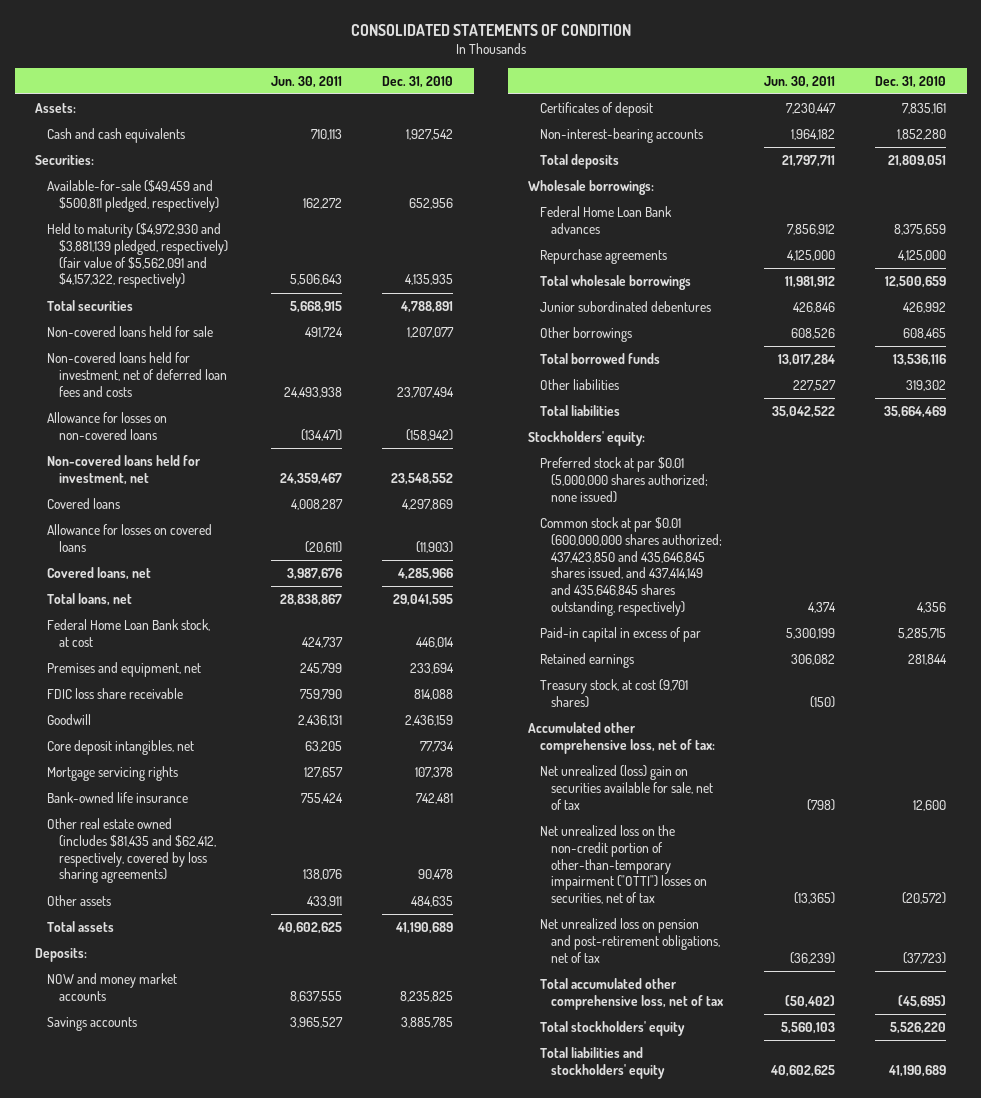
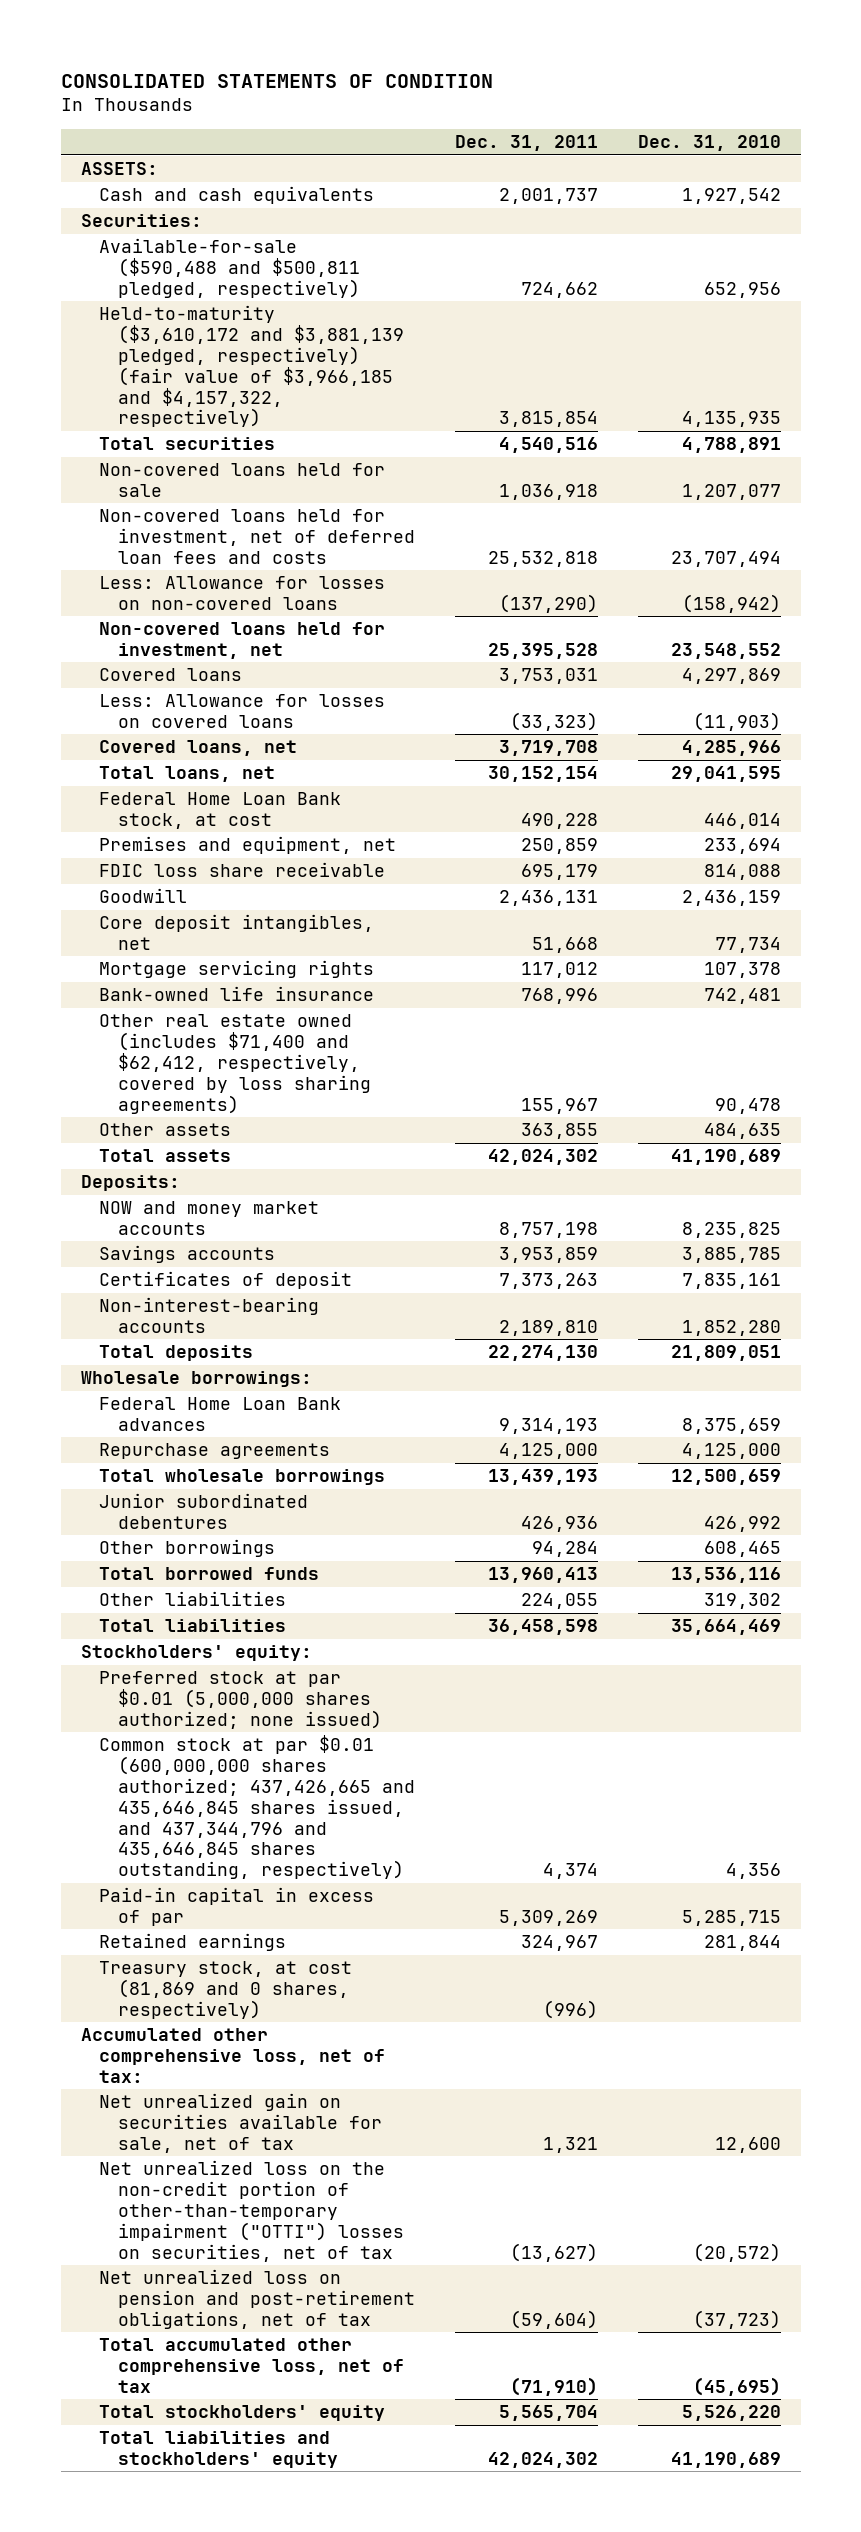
- | Jun. 30, 2011 | Dec. 31, 2010
+ | Dec. 31, 2011 | Dec. 31, 2010
- Assets:
+ ASSETS:
- Available-for-sale ($49,459 and $500,811 pledged, respectively) | 162,272 | 652,956
- Held to maturity ($4,972,930 and $3,881,139 pledged, respectively) (fair value of $5,562,091 and $4,157,322, respectively) | 5,506,643 | 4,135,935
+ Available-for-sale ($590,488 and $500,811 pledged, respectively) | 724,662 | 652,956
+ Held-to-maturity ($3,610,172 and $3,881,139 pledged, respectively) (fair value of $3,966,185 and $4,157,322, respectively) | 3,815,854 | 4,135,935
- Allowance for losses on non-covered loans | (134,471) | (158,942)
+ Less: Allowance for losses on non-covered loans | (137,290) | (158,942)
- Allowance for losses on covered loans | (20,611) | (11,903)
+ Less: Allowance for losses on covered loans | (33,323) | (11,903)
- Other real estate owned (includes $81,435 and $62,412, respectively, covered by loss sharing agreements) | 138,076 | 90,478
+ Other real estate owned (includes $71,400 and $62,412, respectively, covered by loss sharing agreements) | 155,967 | 90,478
- Common stock at par $0.01 (600,000,000 shares authorized; 437,423,850 and 435,646,845 shares issued, and 437,414,149 and 435,646,845 shares outstanding, respectively) | 4,374 | 4,356
+ Common stock at par $0.01 (600,000,000 shares authorized; 437,426,665 and 435,646,845 shares issued, and 437,344,796 and 435,646,845 shares outstanding, respectively) | 4,374 | 4,356
- Treasury stock, at cost (9,701 shares) | (150) |
+ Treasury stock, at cost (81,869 and 0 shares, respectively) | (996) |
- Net unrealized (loss) gain on securities available for sale, net of tax | (798) | 12,600
+ Net unrealized gain on securities available for sale, net of tax | 1,321 | 12,600

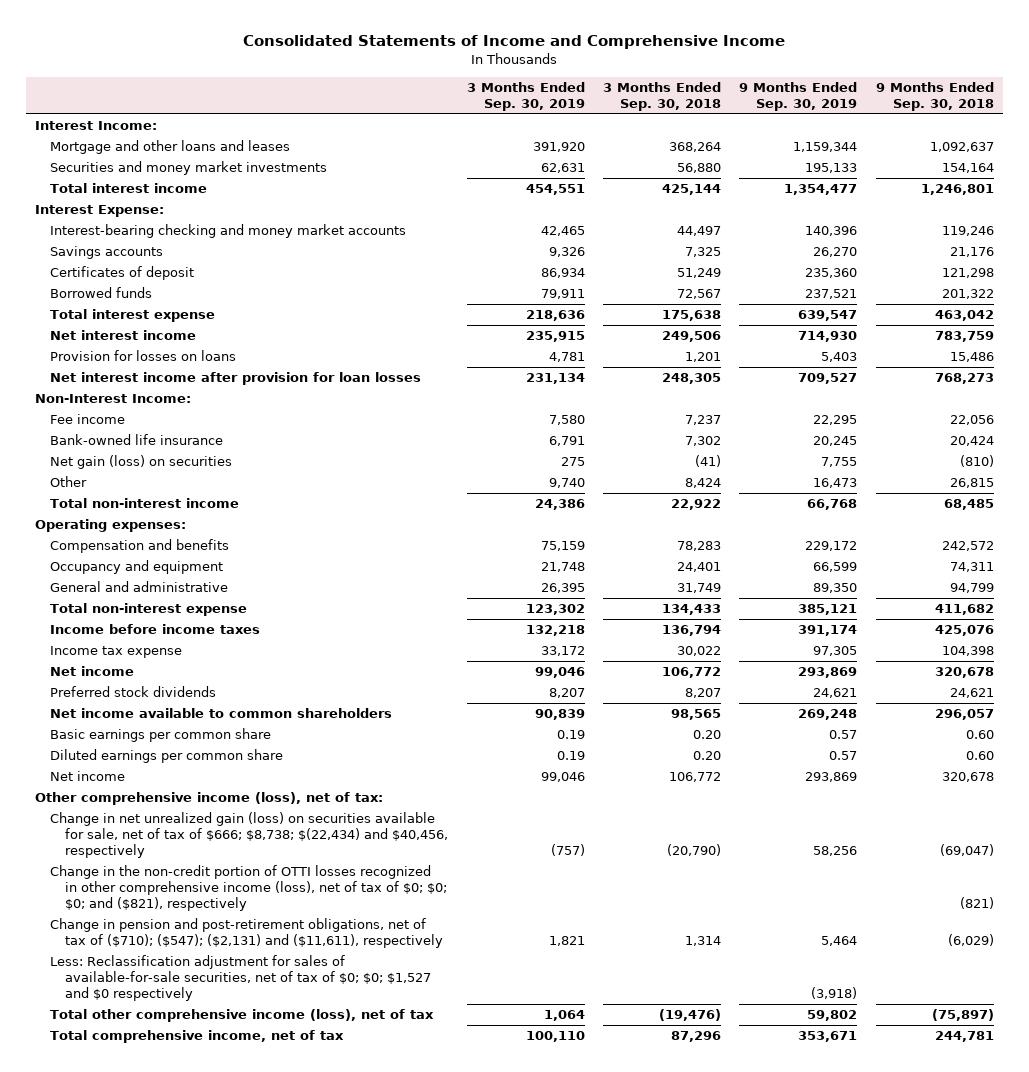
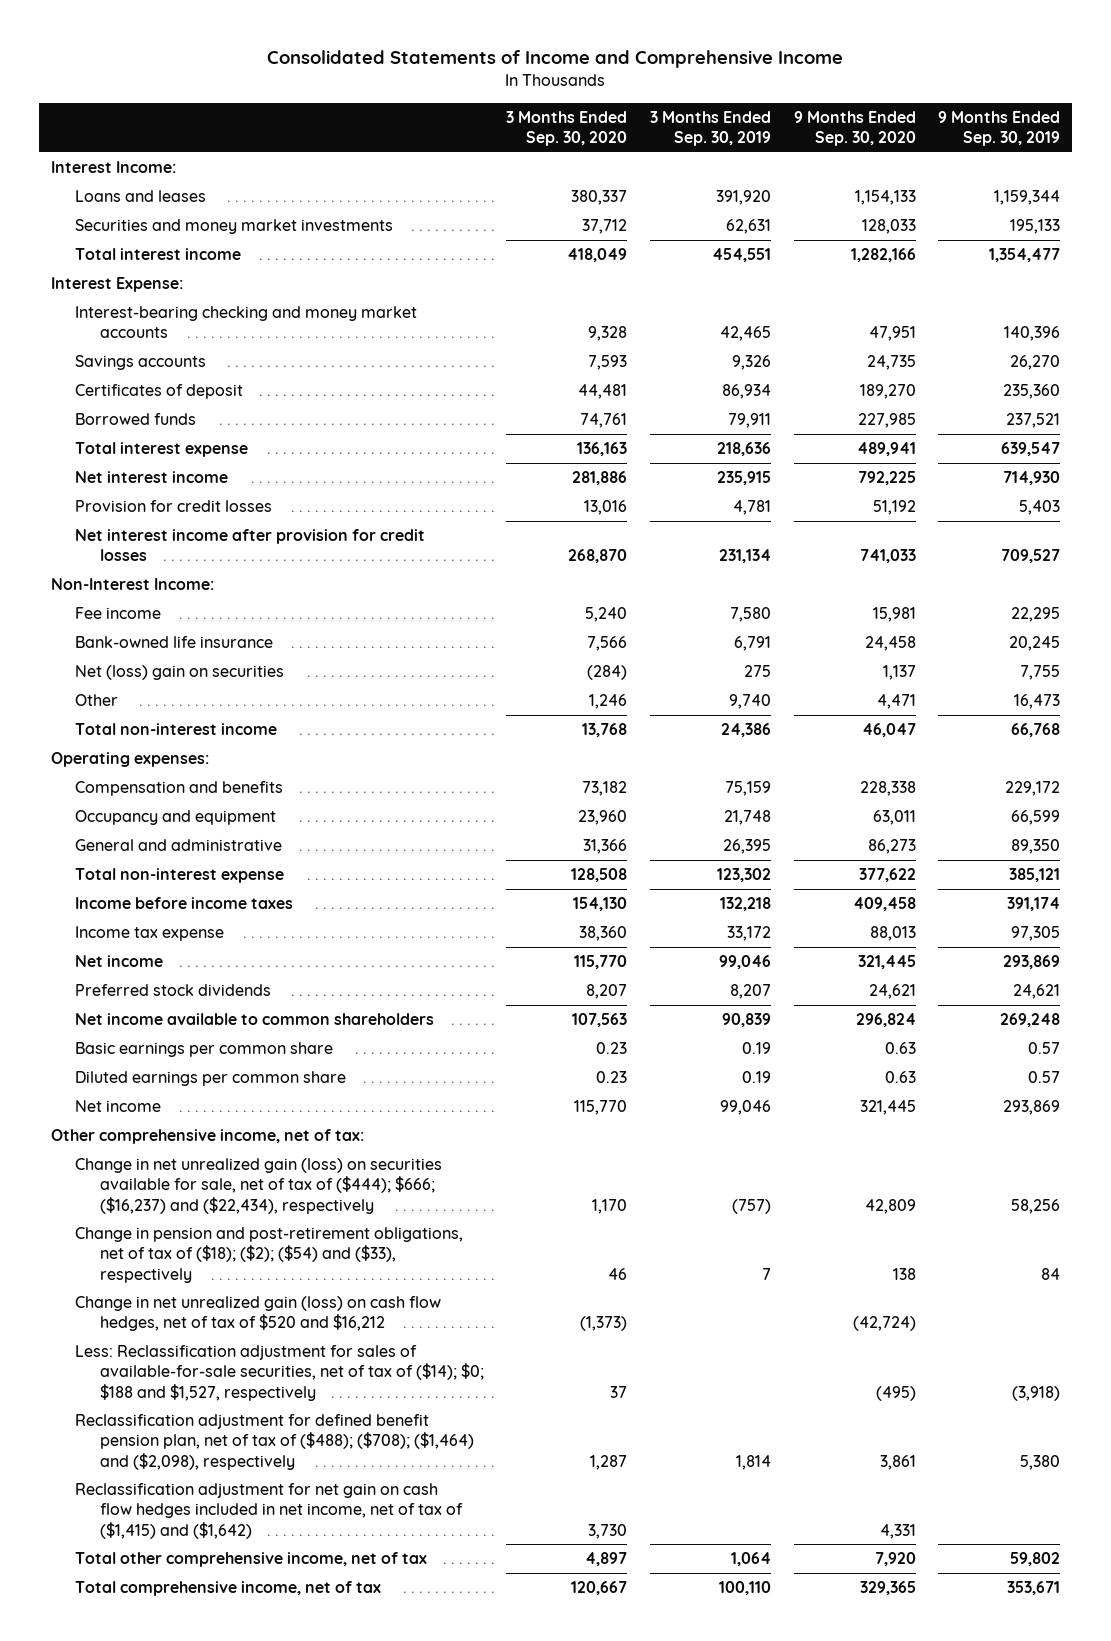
- | 3 Months Ended Sep. 30, 2019 | 3 Months Ended Sep. 30, 2018 | 9 Months Ended Sep. 30, 2019 | 9 Months Ended Sep. 30, 2018
+ | 3 Months Ended Sep. 30, 2020 | 3 Months Ended Sep. 30, 2019 | 9 Months Ended Sep. 30, 2020 | 9 Months Ended Sep. 30, 2019
- Mortgage and other loans and leases | 391,920 | 368,264 | 1,159,344 | 1,092,637
+ Loans and leases | 380,337 | 391,920 | 1,154,133 | 1,159,344
- Provision for losses on loans | 4,781 | 1,201 | 5,403 | 15,486
- Net interest income after provision for loan losses | 231,134 | 248,305 | 709,527 | 768,273
+ Provision for credit losses | 13,016 | 4,781 | 51,192 | 5,403
+ Net interest income after provision for credit losses | 268,870 | 231,134 | 741,033 | 709,527
- Net gain (loss) on securities | 275 | (41) | 7,755 | (810)
+ Net (loss) gain on securities | (284) | 275 | 1,137 | 7,755
- Other comprehensive income (loss), net of tax:
- Change in net unrealized gain (loss) on securities available for sale, net of tax of $666; $8,738; $(22,434) and $40,456, respectively | (757) | (20,790) | 58,256 | (69,047)
- Change in the non-credit portion of OTTI losses recognized in other comprehensive income (loss), net of tax of $0; $0; $0; and ($821), respectively | | | | (821)
- Change in pension and post-retirement obligations, net of tax of ($710); ($547); ($2,131) and ($11,611), respectively | 1,821 | 1,314 | 5,464 | (6,029)
- Less: Reclassification adjustment for sales of available-for-sale securities, net of tax of $0; $0; $1,527 and $0 respectively | | | (3,918) |
- Total other comprehensive income (loss), net of tax | 1,064 | (19,476) | 59,802 | (75,897)
+ Other comprehensive income, net of tax:
+ Change in net unrealized gain (loss) on securities available for sale, net of tax of ($444); $666; ($16,237) and ($22,434), respectively | 1,170 | (757) | 42,809 | 58,256
+ Change in pension and post-retirement obligations, net of tax of ($18); ($2); ($54) and ($33), respectively | 46 | 7 | 138 | 84
+ Change in net unrealized gain (loss) on cash flow hedges, net of tax of $520 and $16,212 | (1,373) | | (42,724) |
+ Less: Reclassification adjustment for sales of available-for-sale securities, net of tax of ($14); $0; $188 and $1,527, respectively | 37 | | (495) | (3,918)
+ Reclassification adjustment for defined benefit pension plan, net of tax of ($488); ($708); ($1,464) and ($2,098), respectively | 1,287 | 1,814 | 3,861 | 5,380
+ Reclassification adjustment for net gain on cash flow hedges included in net income, net of tax of ($1,415) and ($1,642) | 3,730 | | 4,331 |
+ Total other comprehensive income, net of tax | 4,897 | 1,064 | 7,920 | 59,802

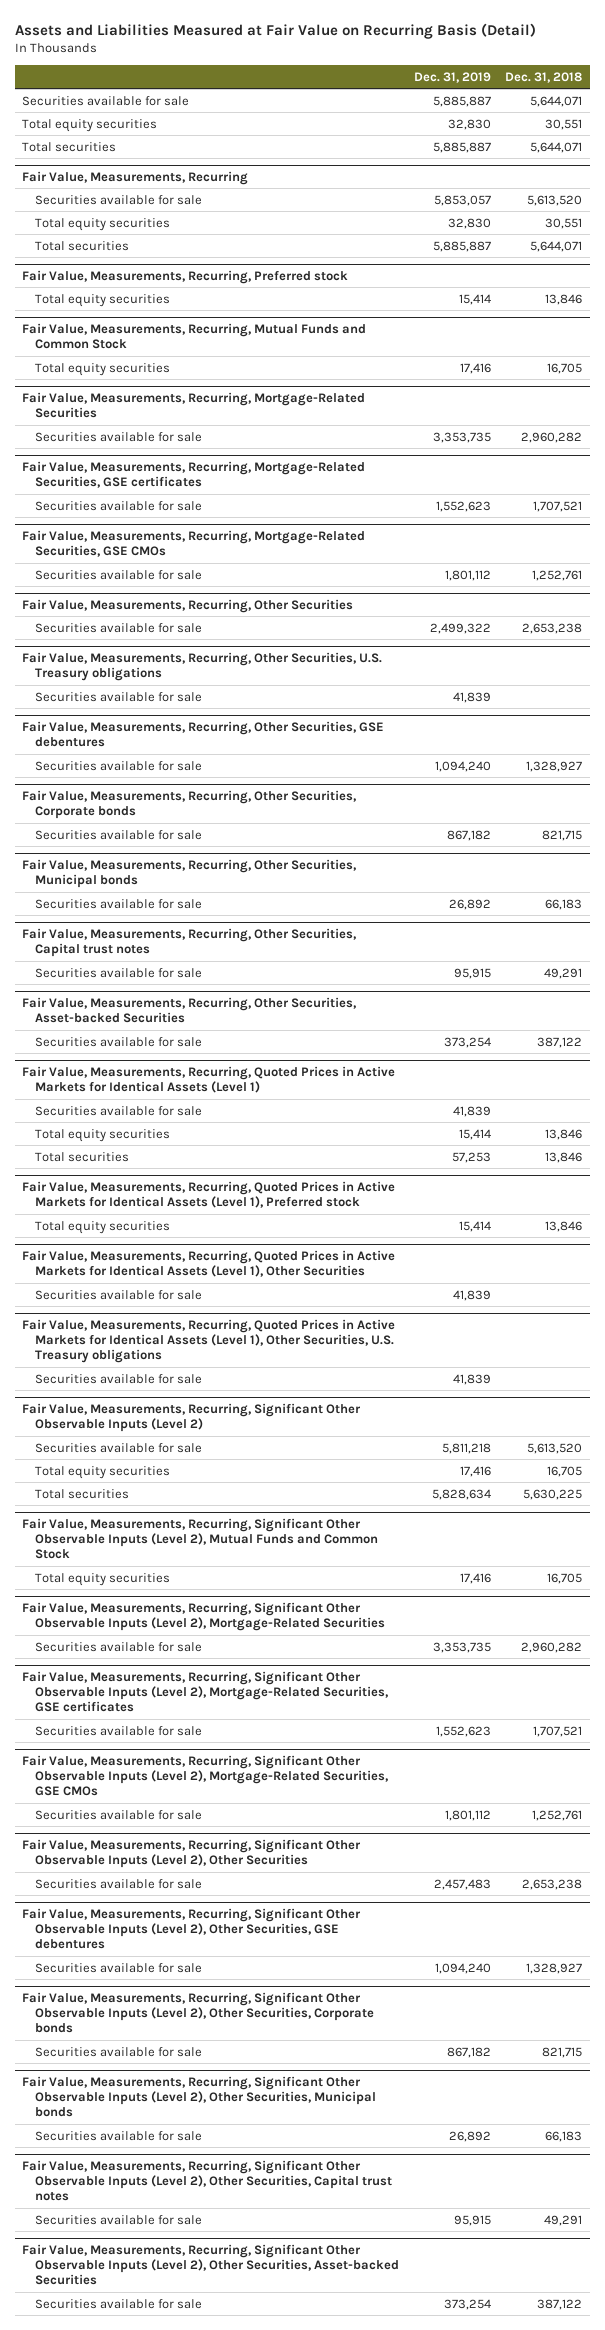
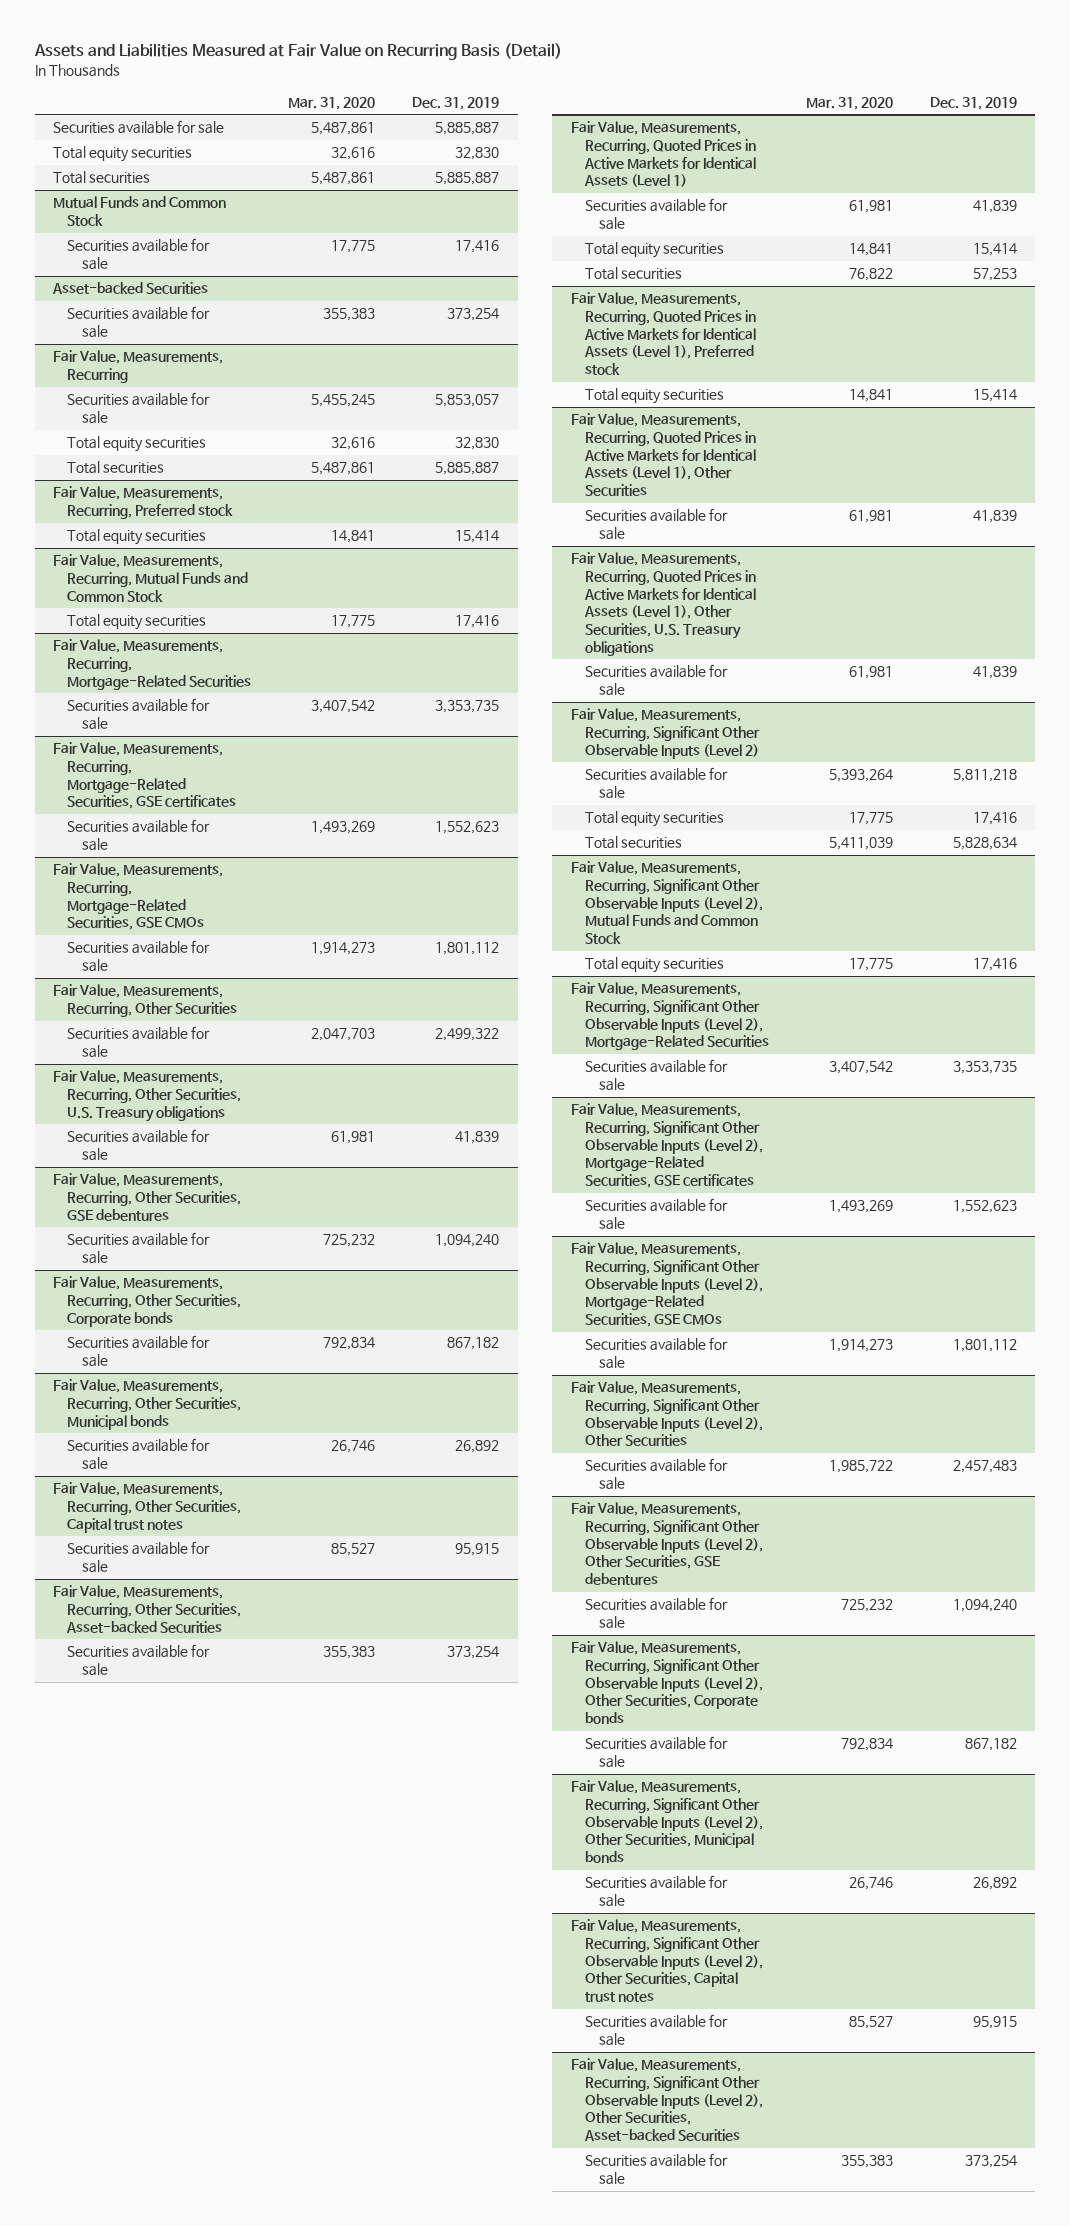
- | Dec. 31, 2019 | Dec. 31, 2018
+ | Mar. 31, 2020 | Dec. 31, 2019
+ Mutual Funds and Common Stock
+ Securities available for sale | 17,775 | 17,416
+ Asset-backed Securities
+ Securities available for sale | 355,383 | 373,254

